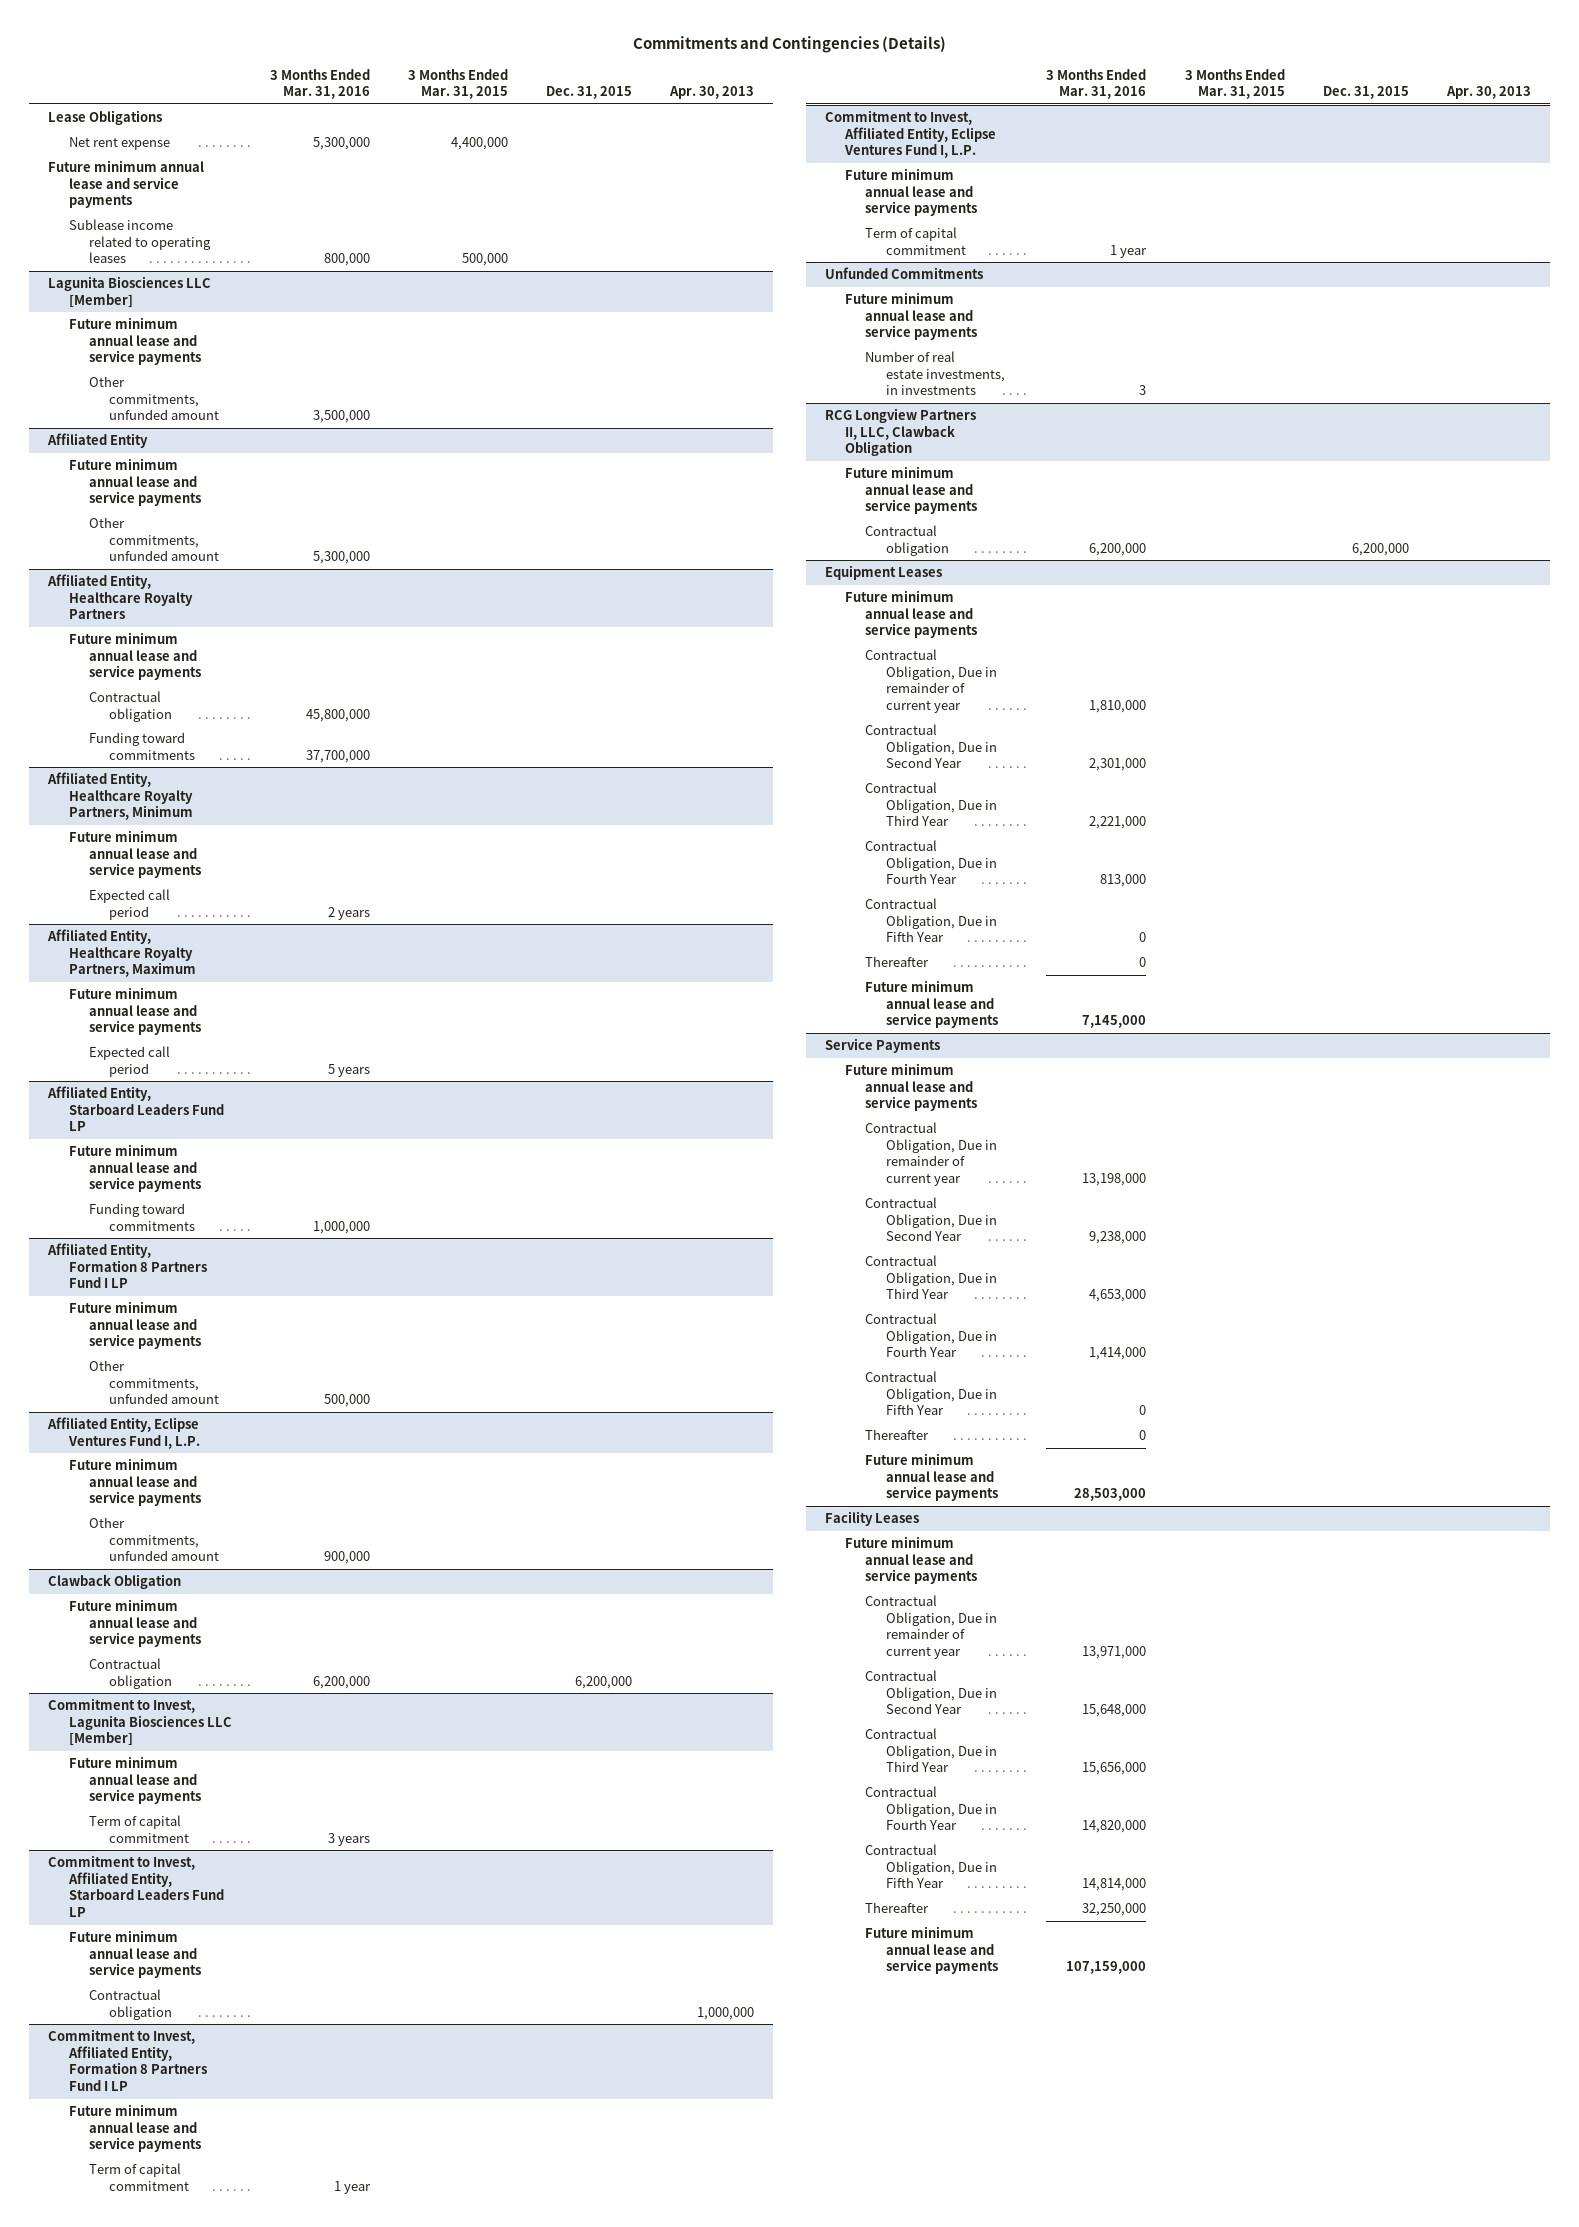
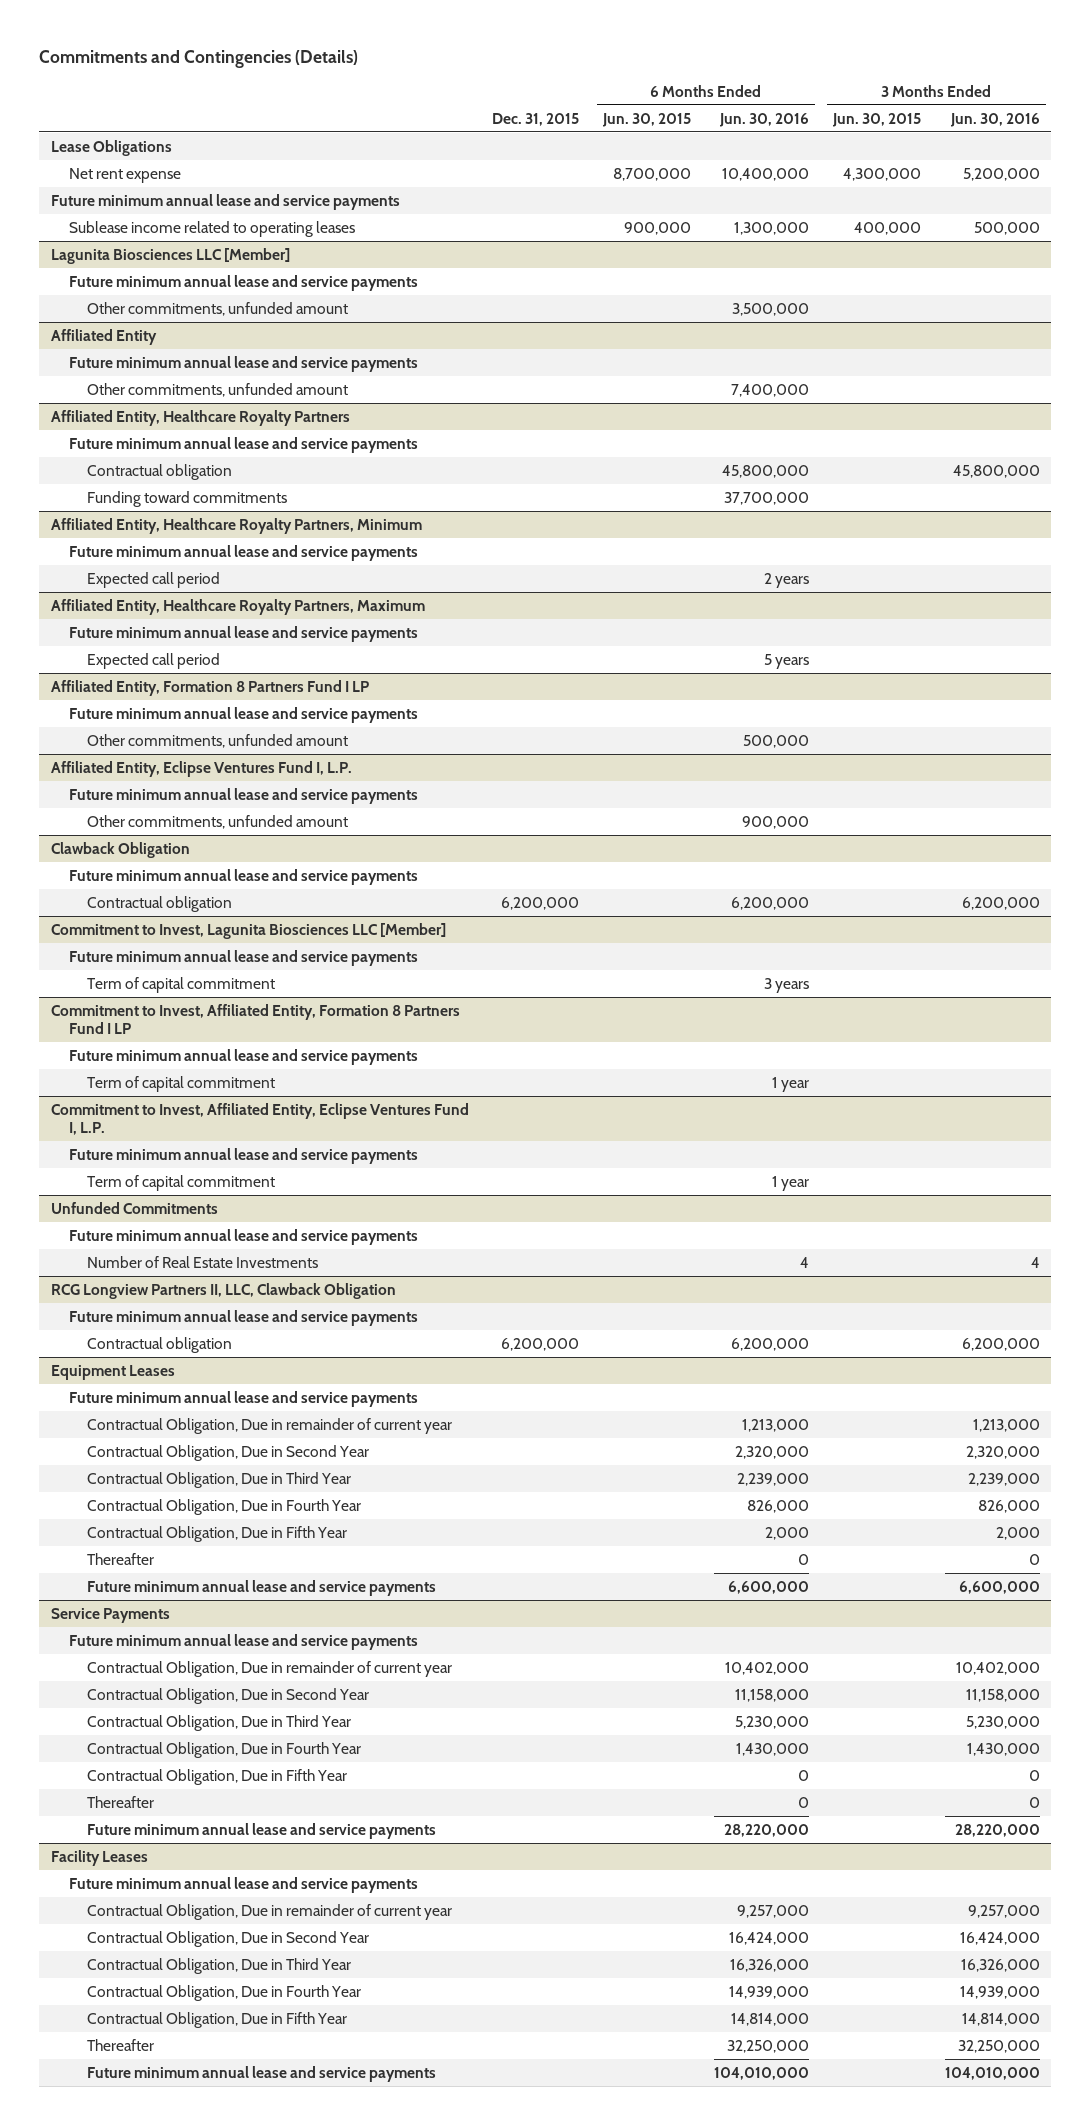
- | 3 Months Ended Mar. 31, 2016 | 3 Months Ended Mar. 31, 2015 | Dec. 31, 2015 | Apr. 30, 2013
+ | Dec. 31, 2015 | 6 Months Ended Jun. 30, 2015 | 6 Months Ended Jun. 30, 2016 | 3 Months Ended Jun. 30, 2015 | 3 Months Ended Jun. 30, 2016
- Affiliated Entity, Starboard Leaders Fund LP
- Future minimum annual lease and service payments
- Funding toward commitments | 1,000,000 | | |
- Commitment to Invest, Affiliated Entity, Starboard Leaders Fund LP
- Future minimum annual lease and service payments
- Contractual obligation | | | | 1,000,000
@ Unfunded Commitments
- Number of real estate investments, in investments | 3 | | |
+ Number of Real Estate Investments | | | 4 | | 4

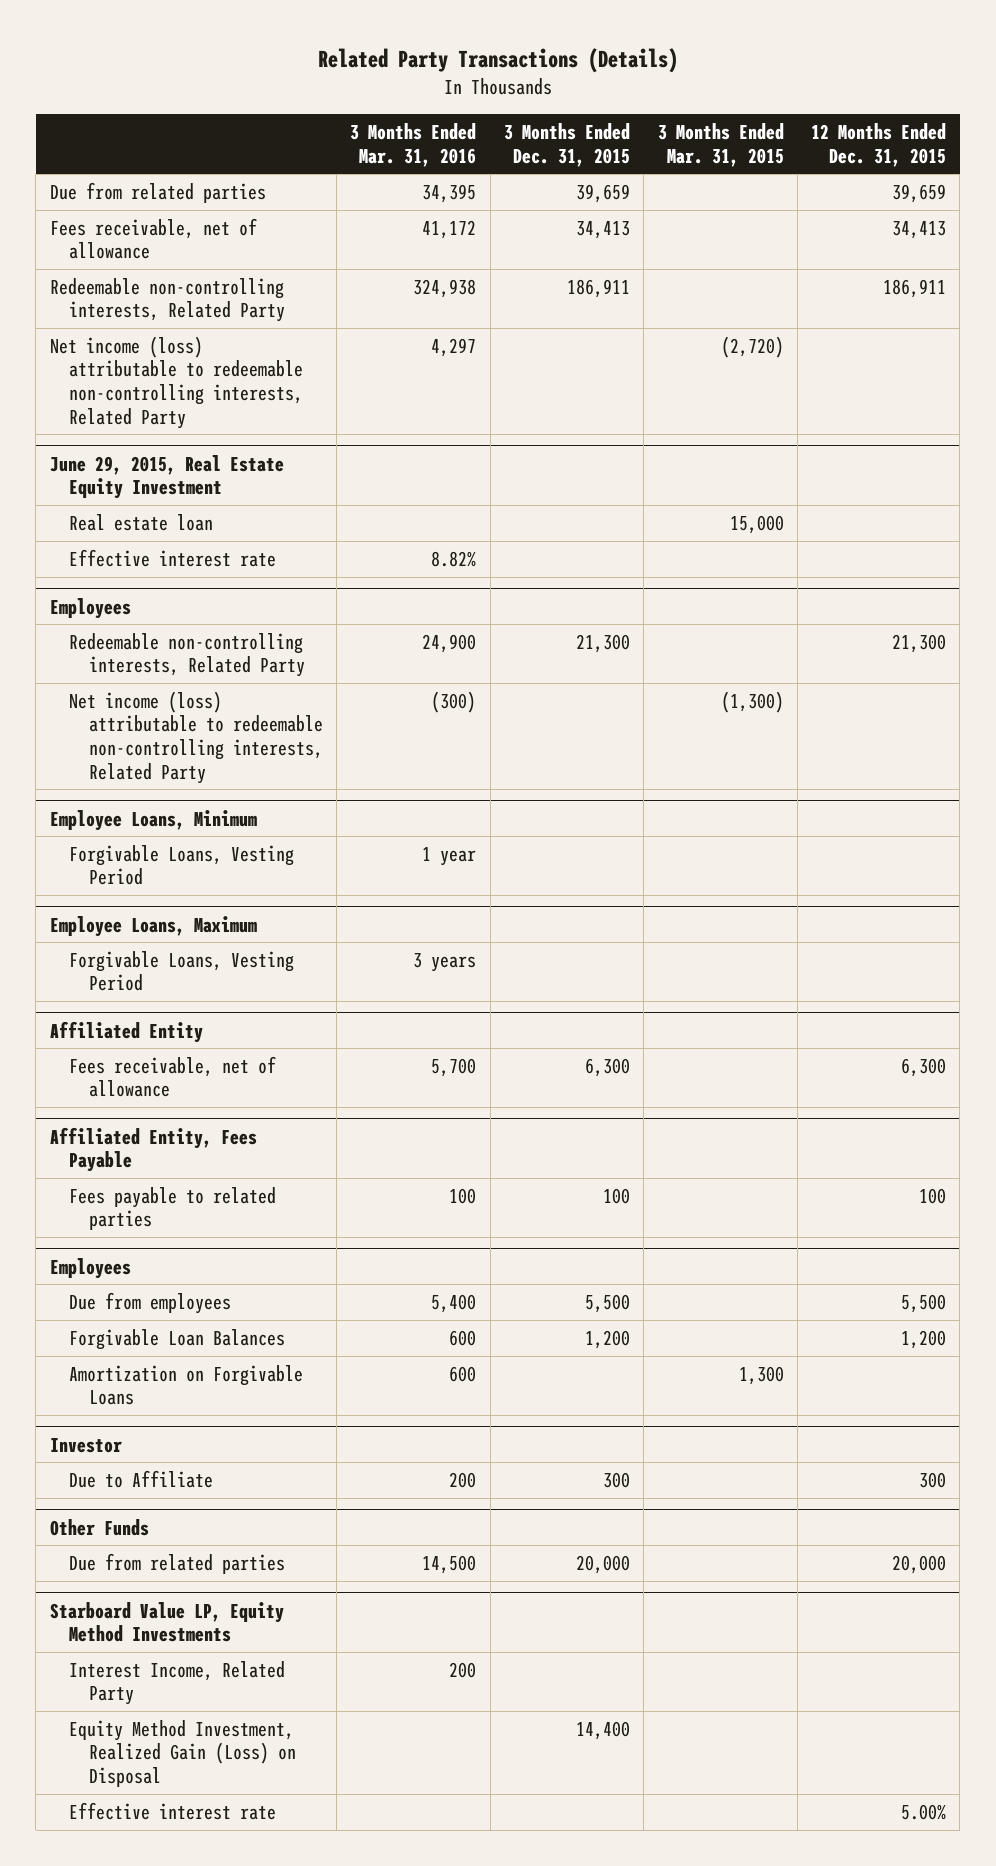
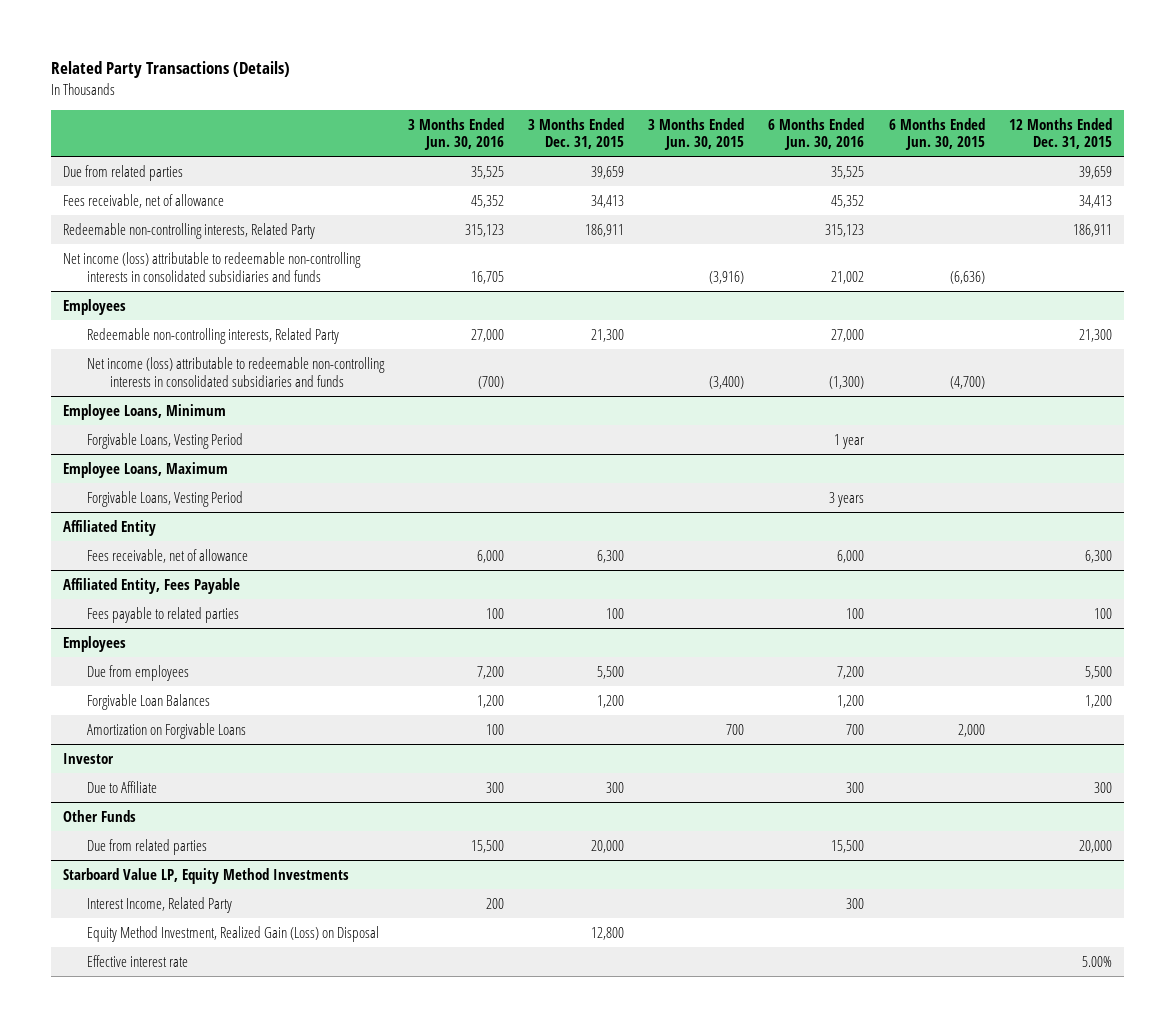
- | 3 Months Ended Mar. 31, 2016 | 3 Months Ended Dec. 31, 2015 | 3 Months Ended Mar. 31, 2015 | 12 Months Ended Dec. 31, 2015
+ | 3 Months Ended Jun. 30, 2016 | 3 Months Ended Dec. 31, 2015 | 3 Months Ended Jun. 30, 2015 | 6 Months Ended Jun. 30, 2016 | 6 Months Ended Jun. 30, 2015 | 12 Months Ended Dec. 31, 2015
- Net income (loss) attributable to redeemable non-controlling interests, Related Party | 4,297 | | (2,720) |
- June 29, 2015, Real Estate Equity Investment
- Real estate loan | | | 15,000 |
- Effective interest rate | 8.82% | | |
+ Net income (loss) attributable to redeemable non-controlling interests in consolidated subsidiaries and funds | 16,705 | | (3,916) | 21,002 | (6,636) |
@ Employees
- Net income (loss) attributable to redeemable non-controlling interests, Related Party | (300) | | (1,300) |
+ Net income (loss) attributable to redeemable non-controlling interests in consolidated subsidiaries and funds | (700) | | (3,400) | (1,300) | (4,700) |
@ Starboard Value LP, Equity Method Investments
- Equity Method Investment, Realized Gain (Loss) on Disposal | | 14,400 | |
+ Equity Method Investment, Realized Gain (Loss) on Disposal | | 12,800 | | | |

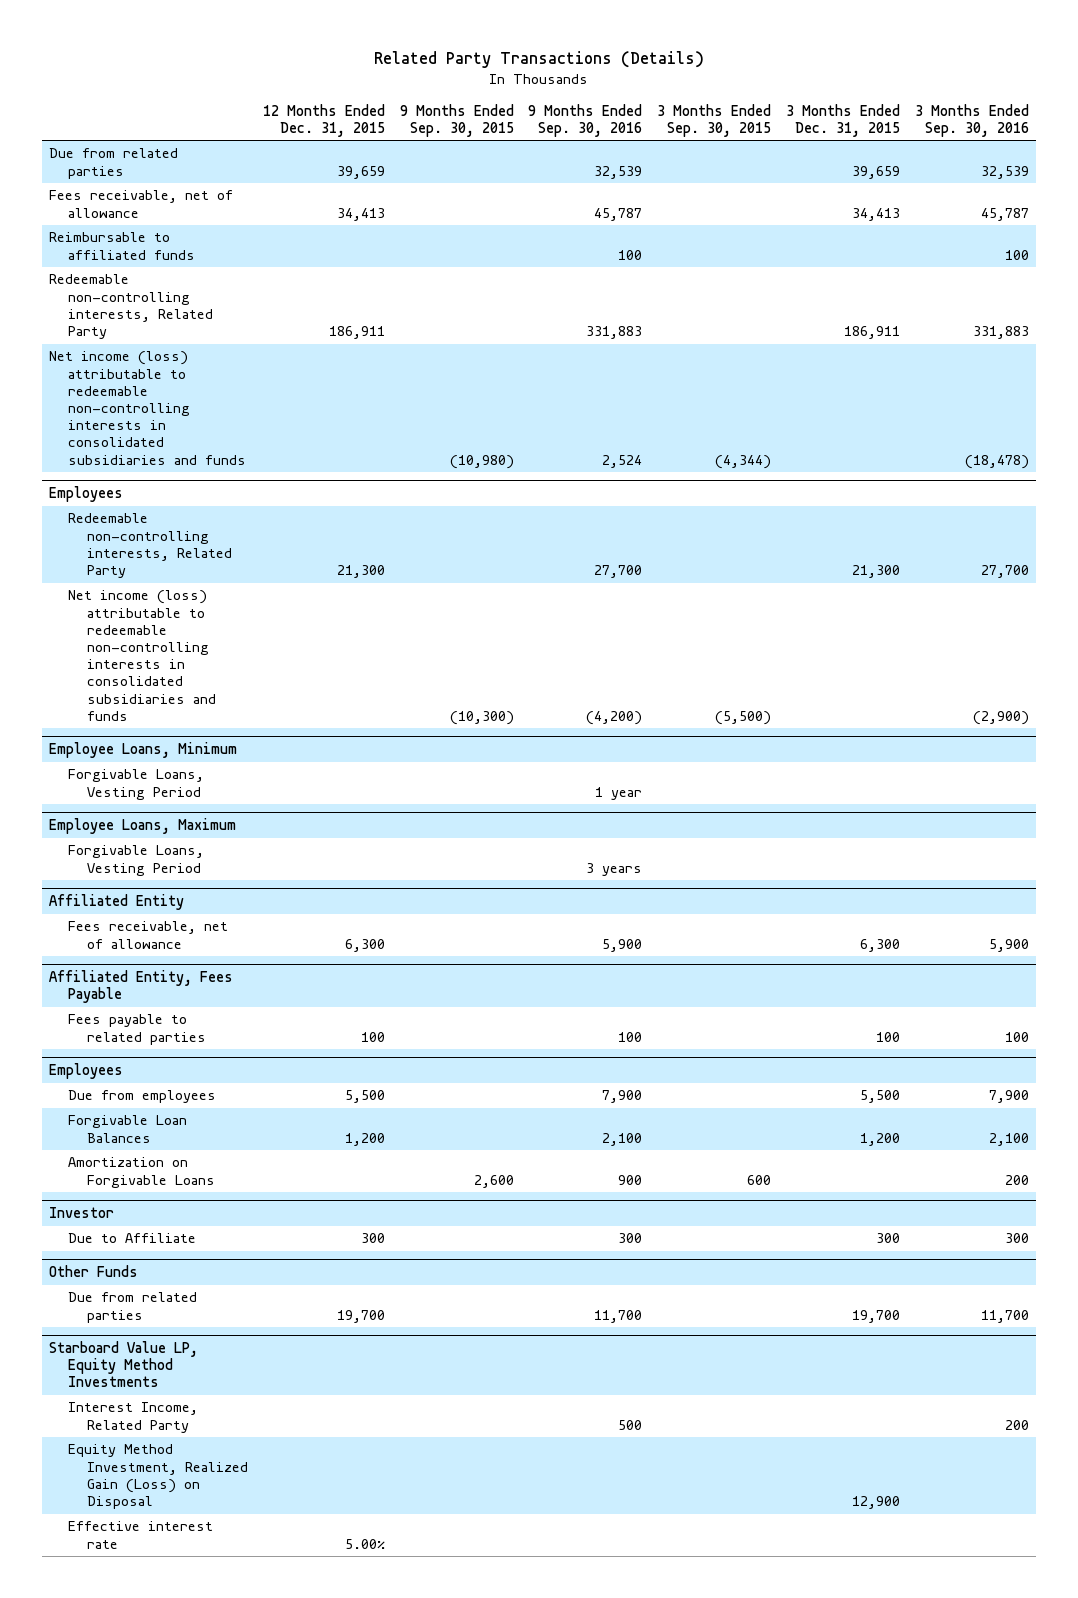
- | 3 Months Ended Jun. 30, 2016 | 3 Months Ended Dec. 31, 2015 | 3 Months Ended Jun. 30, 2015 | 6 Months Ended Jun. 30, 2016 | 6 Months Ended Jun. 30, 2015 | 12 Months Ended Dec. 31, 2015
+ | 12 Months Ended Dec. 31, 2015 | 9 Months Ended Sep. 30, 2015 | 9 Months Ended Sep. 30, 2016 | 3 Months Ended Sep. 30, 2015 | 3 Months Ended Dec. 31, 2015 | 3 Months Ended Sep. 30, 2016
+ Reimbursable to affiliated funds | | | 100 | | | 100
@ Other Funds
- Due from related parties | 15,500 | 20,000 | | 15,500 | | 20,000
+ Due from related parties | 19,700 | | 11,700 | | 19,700 | 11,700
@ Starboard Value LP, Equity Method Investments
- Equity Method Investment, Realized Gain (Loss) on Disposal | | 12,800 | | | |
+ Equity Method Investment, Realized Gain (Loss) on Disposal | | | | | 12,900 |

